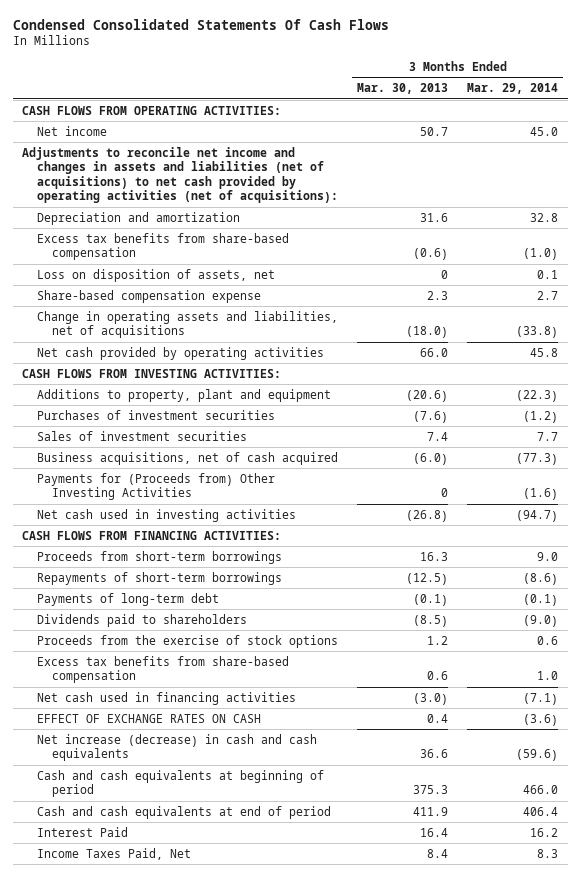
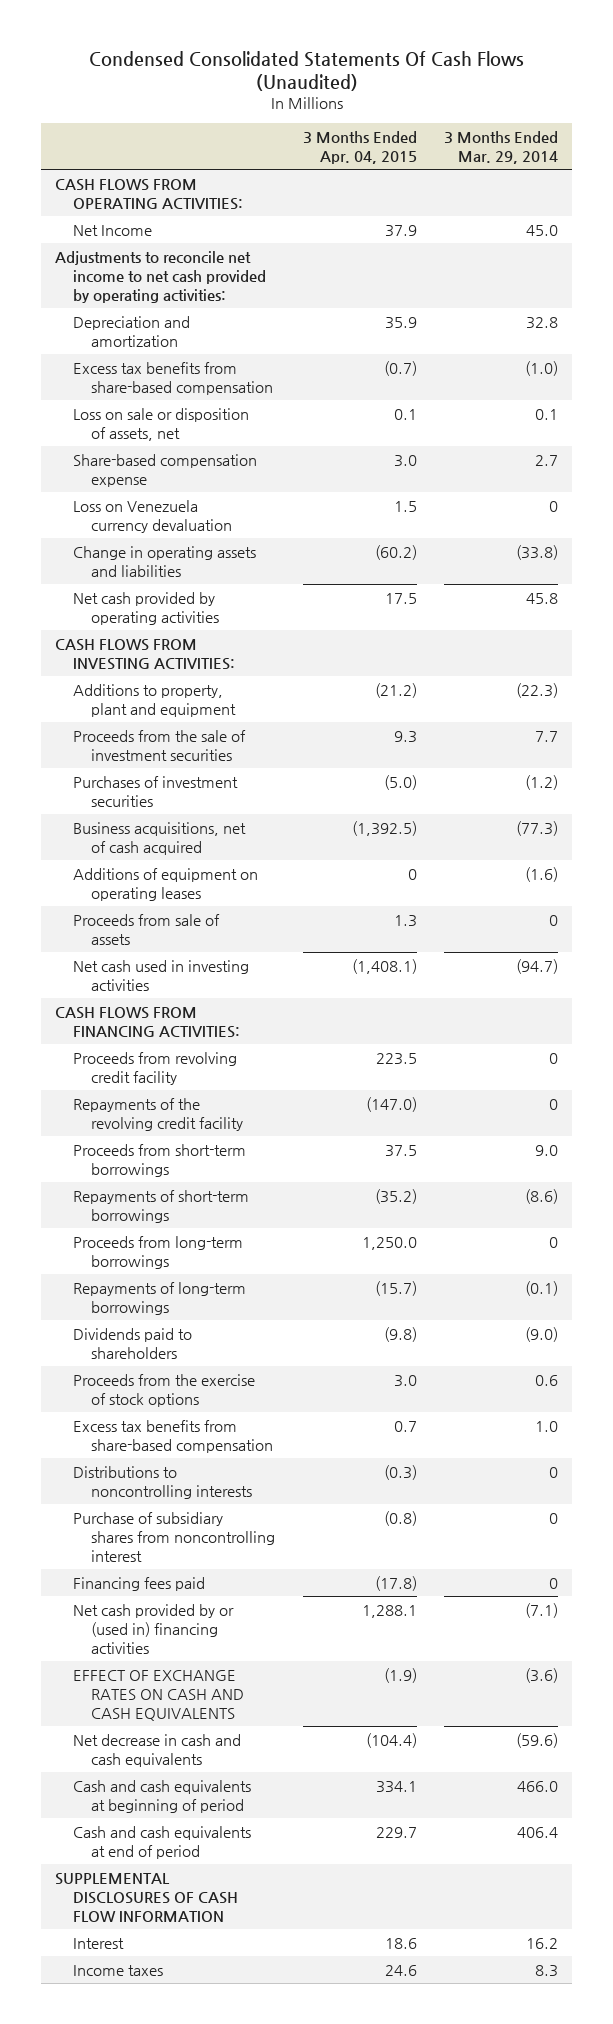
- Condensed Consolidated Statements Of Cash Flows
+ Condensed Consolidated Statements Of Cash Flows (Unaudited)
- | 3 Months Ended Mar. 30, 2013 | 3 Months Ended Mar. 29, 2014
+ | 3 Months Ended Apr. 04, 2015 | 3 Months Ended Mar. 29, 2014
- Net income | 50.7 | 45.0
- Adjustments to reconcile net income and changes in assets and liabilities (net of acquisitions) to net cash provided by operating activities (net of acquisitions):
+ Net Income | 37.9 | 45.0
+ Adjustments to reconcile net income to net cash provided by operating activities:
- Loss on disposition of assets, net | 0 | 0.1
+ Loss on sale or disposition of assets, net | 0.1 | 0.1
- Change in operating assets and liabilities, net of acquisitions | (18.0) | (33.8)
+ Loss on Venezuela currency devaluation | 1.5 | 0
+ Change in operating assets and liabilities | (60.2) | (33.8)
+ Proceeds from the sale of investment securities | 9.3 | 7.7
- Sales of investment securities | 7.4 | 7.7
- Payments for (Proceeds from) Other Investing Activities | 0 | (1.6)
+ Additions of equipment on operating leases | 0 | (1.6)
+ Proceeds from sale of assets | 1.3 | 0
+ Proceeds from revolving credit facility | 223.5 | 0
+ Repayments of the revolving credit facility | (147.0) | 0
- Payments of long-term debt | (0.1) | (0.1)
+ Proceeds from long-term borrowings | 1,250.0 | 0
+ Repayments of long-term borrowings | (15.7) | (0.1)
- Net cash used in financing activities | (3.0) | (7.1)
- EFFECT OF EXCHANGE RATES ON CASH | 0.4 | (3.6)
- Net increase (decrease) in cash and cash equivalents | 36.6 | (59.6)
+ Distributions to noncontrolling interests | (0.3) | 0
+ Purchase of subsidiary shares from noncontrolling interest | (0.8) | 0
+ Financing fees paid | (17.8) | 0
+ Net cash provided by or (used in) financing activities | 1,288.1 | (7.1)
+ EFFECT OF EXCHANGE RATES ON CASH AND CASH EQUIVALENTS | (1.9) | (3.6)
+ Net decrease in cash and cash equivalents | (104.4) | (59.6)
- Interest Paid | 16.4 | 16.2
- Income Taxes Paid, Net | 8.4 | 8.3
+ SUPPLEMENTAL DISCLOSURES OF CASH FLOW INFORMATION
+ Interest | 18.6 | 16.2
+ Income taxes | 24.6 | 8.3

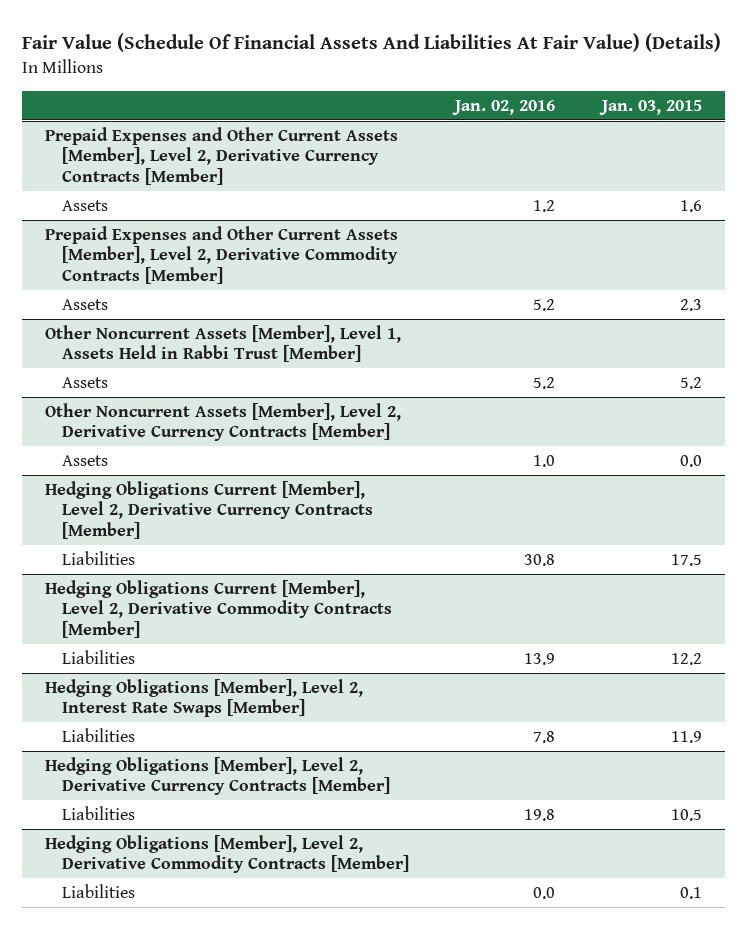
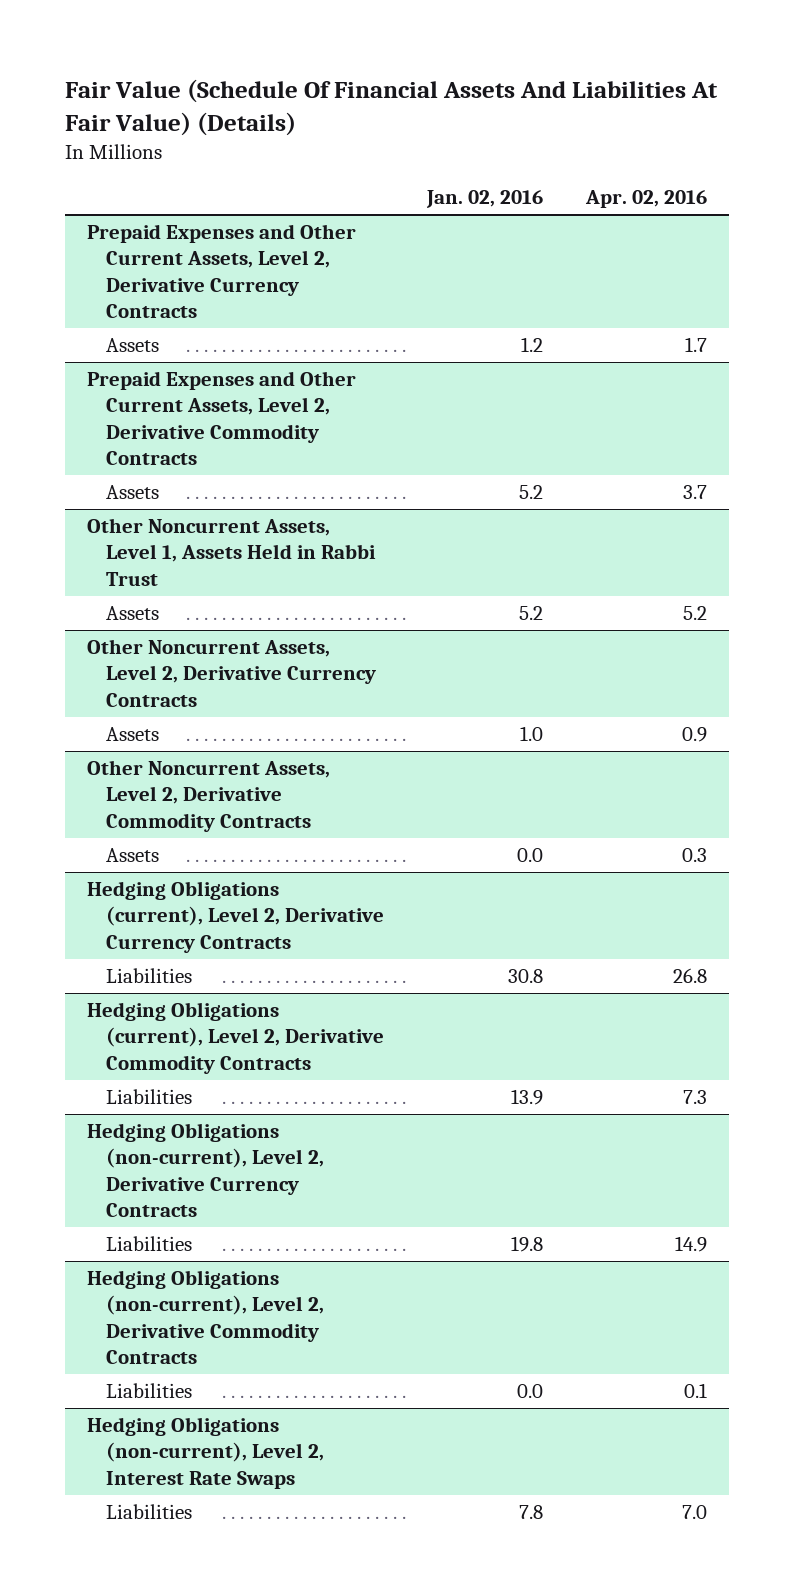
- | Jan. 02, 2016 | Jan. 03, 2015
+ | Jan. 02, 2016 | Apr. 02, 2016
- Prepaid Expenses and Other Current Assets [Member], Level 2, Derivative Currency Contracts [Member]
+ Prepaid Expenses and Other Current Assets, Level 2, Derivative Currency Contracts
- Prepaid Expenses and Other Current Assets [Member], Level 2, Derivative Commodity Contracts [Member]
+ Prepaid Expenses and Other Current Assets, Level 2, Derivative Commodity Contracts
- Other Noncurrent Assets [Member], Level 1, Assets Held in Rabbi Trust [Member]
+ Other Noncurrent Assets, Level 1, Assets Held in Rabbi Trust
- Other Noncurrent Assets [Member], Level 2, Derivative Currency Contracts [Member]
+ Other Noncurrent Assets, Level 2, Derivative Currency Contracts
- Hedging Obligations Current [Member], Level 2, Derivative Currency Contracts [Member]
+ Other Noncurrent Assets, Level 2, Derivative Commodity Contracts
+ Assets | 0.0 | 0.3
+ Hedging Obligations (current), Level 2, Derivative Currency Contracts
- Hedging Obligations Current [Member], Level 2, Derivative Commodity Contracts [Member]
+ Hedging Obligations (current), Level 2, Derivative Commodity Contracts
- Hedging Obligations [Member], Level 2, Interest Rate Swaps [Member]
- Liabilities | 7.8 | 11.9
- Hedging Obligations [Member], Level 2, Derivative Currency Contracts [Member]
+ Hedging Obligations (non-current), Level 2, Derivative Currency Contracts
- Hedging Obligations [Member], Level 2, Derivative Commodity Contracts [Member]
+ Hedging Obligations (non-current), Level 2, Derivative Commodity Contracts
+ Hedging Obligations (non-current), Level 2, Interest Rate Swaps
+ Liabilities | 7.8 | 7.0

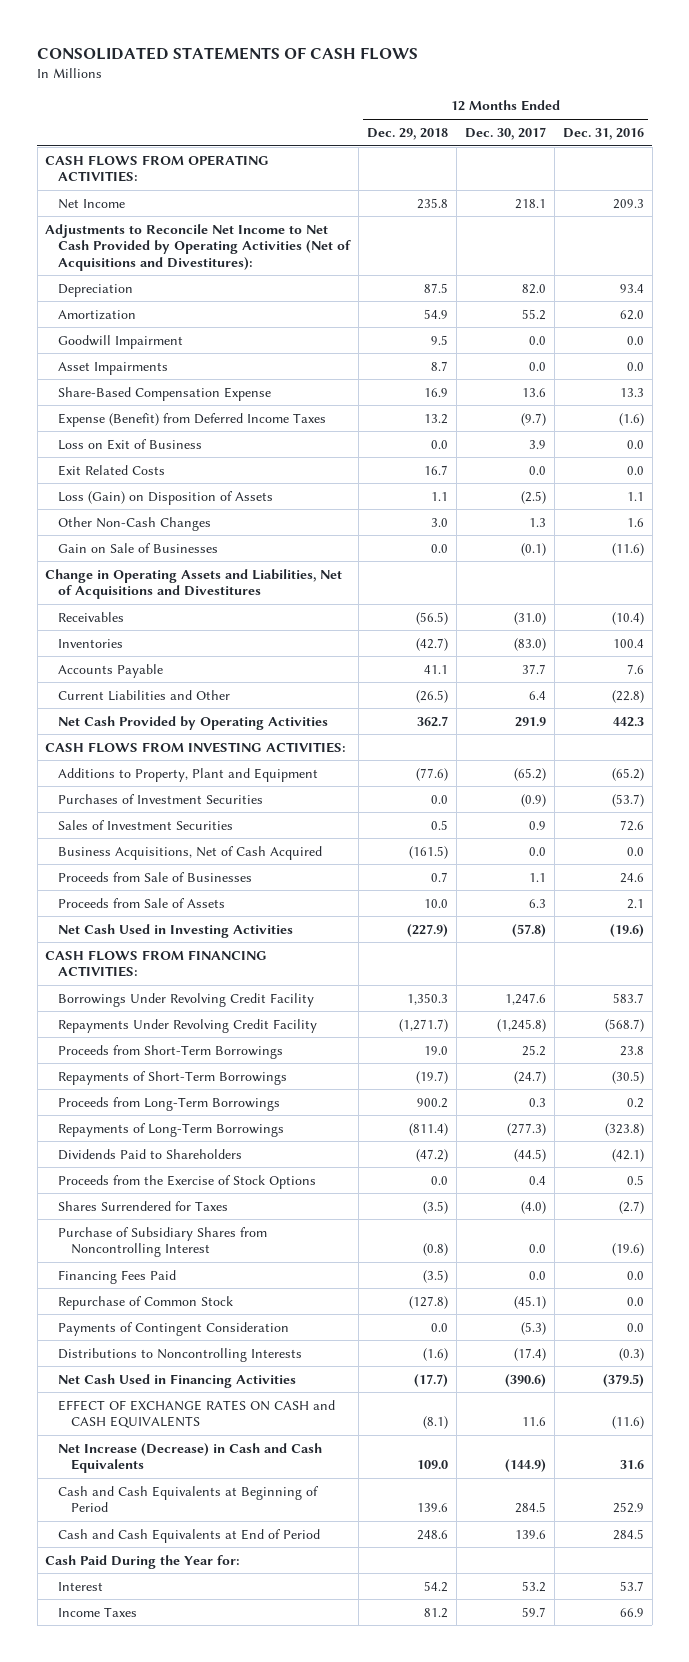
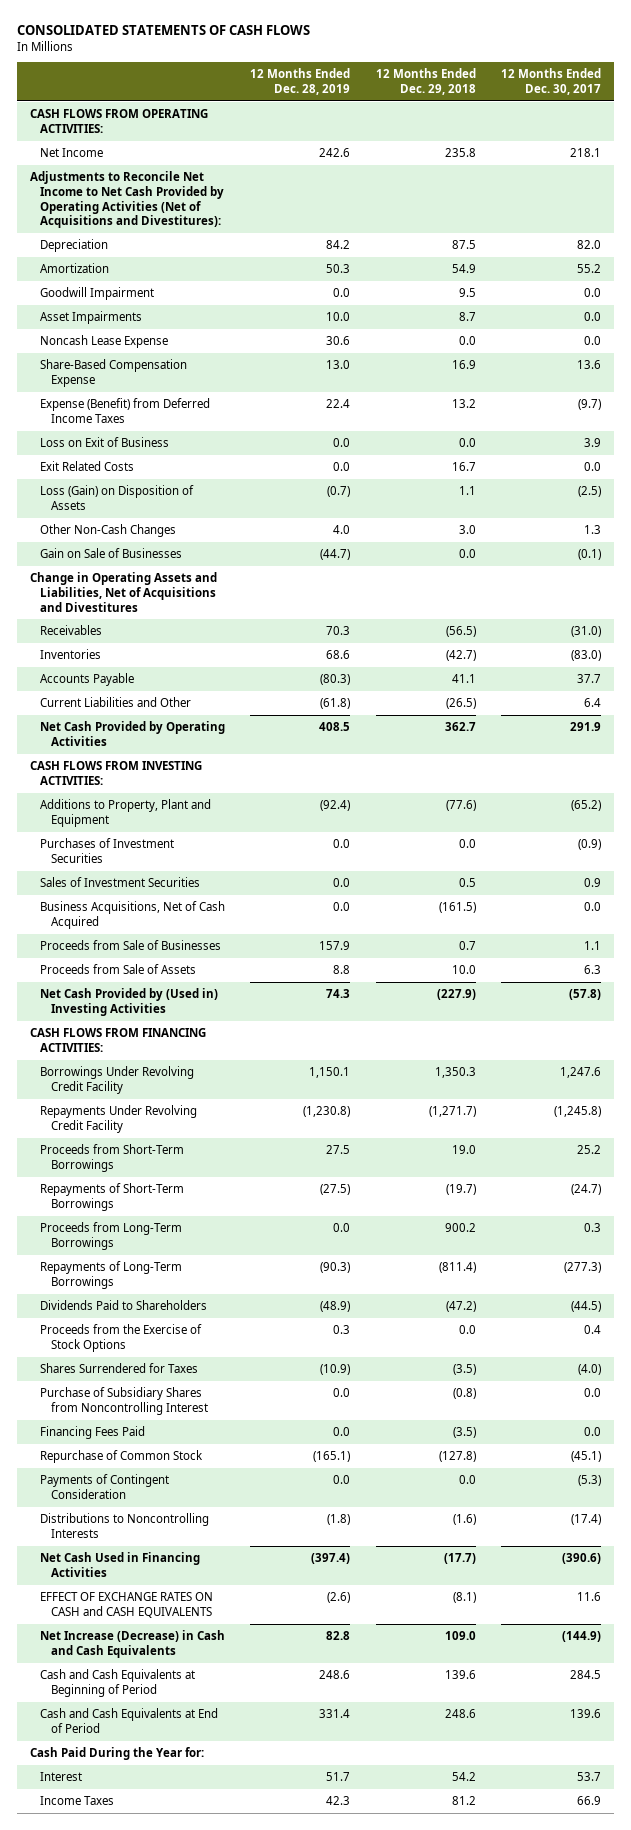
- | 12 Months Ended Dec. 29, 2018 | 12 Months Ended Dec. 30, 2017 | 12 Months Ended Dec. 31, 2016
+ | 12 Months Ended Dec. 28, 2019 | 12 Months Ended Dec. 29, 2018 | 12 Months Ended Dec. 30, 2017
+ Noncash Lease Expense | 30.6 | 0.0 | 0.0
- Net Cash Used in Investing Activities | (227.9) | (57.8) | (19.6)
+ Net Cash Provided by (Used in) Investing Activities | 74.3 | (227.9) | (57.8)
- Interest | 54.2 | 53.2 | 53.7
- Income Taxes | 81.2 | 59.7 | 66.9
+ Interest | 51.7 | 54.2 | 53.7
+ Income Taxes | 42.3 | 81.2 | 66.9

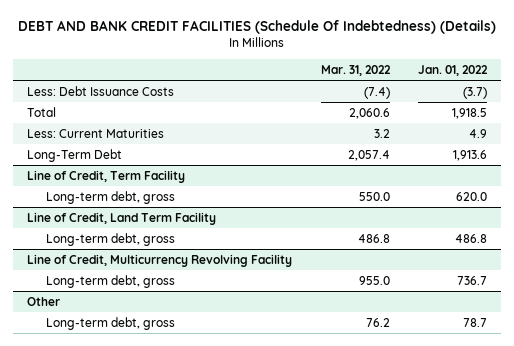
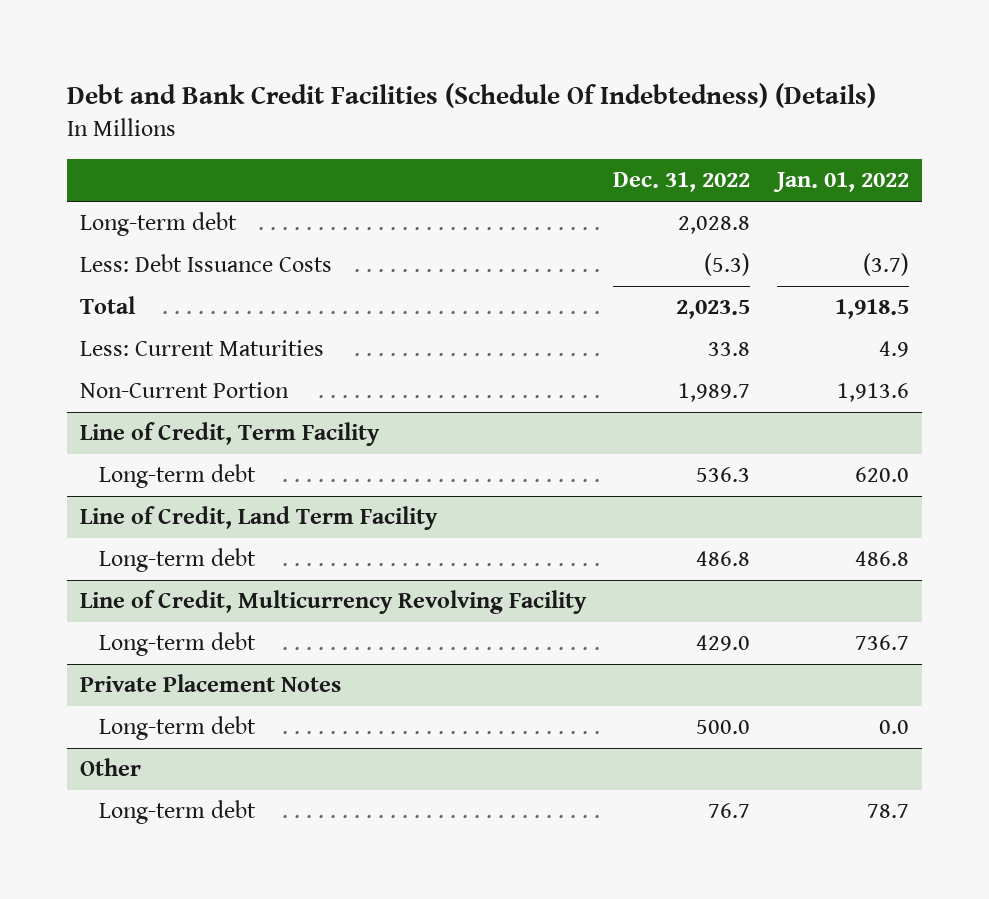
- DEBT AND BANK CREDIT FACILITIES (Schedule Of Indebtedness) (Details)
+ Debt and Bank Credit Facilities (Schedule Of Indebtedness) (Details)
- | Mar. 31, 2022 | Jan. 01, 2022
+ | Dec. 31, 2022 | Jan. 01, 2022
+ Long-term debt | 2,028.8 |
- Long-Term Debt | 2,057.4 | 1,913.6
+ Non-Current Portion | 1,989.7 | 1,913.6
@ Line of Credit, Term Facility
- Long-term debt, gross | 550.0 | 620.0
+ Long-term debt | 536.3 | 620.0
@ Line of Credit, Land Term Facility
- Long-term debt, gross | 486.8 | 486.8
+ Long-term debt | 486.8 | 486.8
@ Line of Credit, Multicurrency Revolving Facility
- Long-term debt, gross | 955.0 | 736.7
+ Long-term debt | 429.0 | 736.7
+ Private Placement Notes
+ Long-term debt | 500.0 | 0.0
@ Other
- Long-term debt, gross | 76.2 | 78.7
+ Long-term debt | 76.7 | 78.7

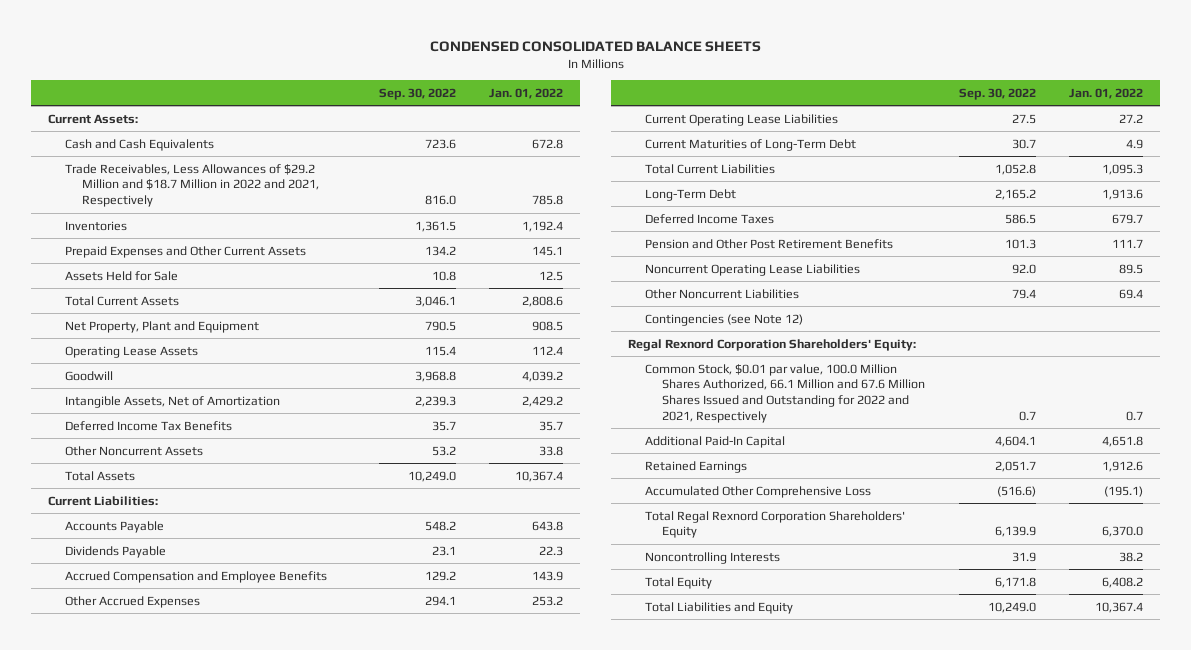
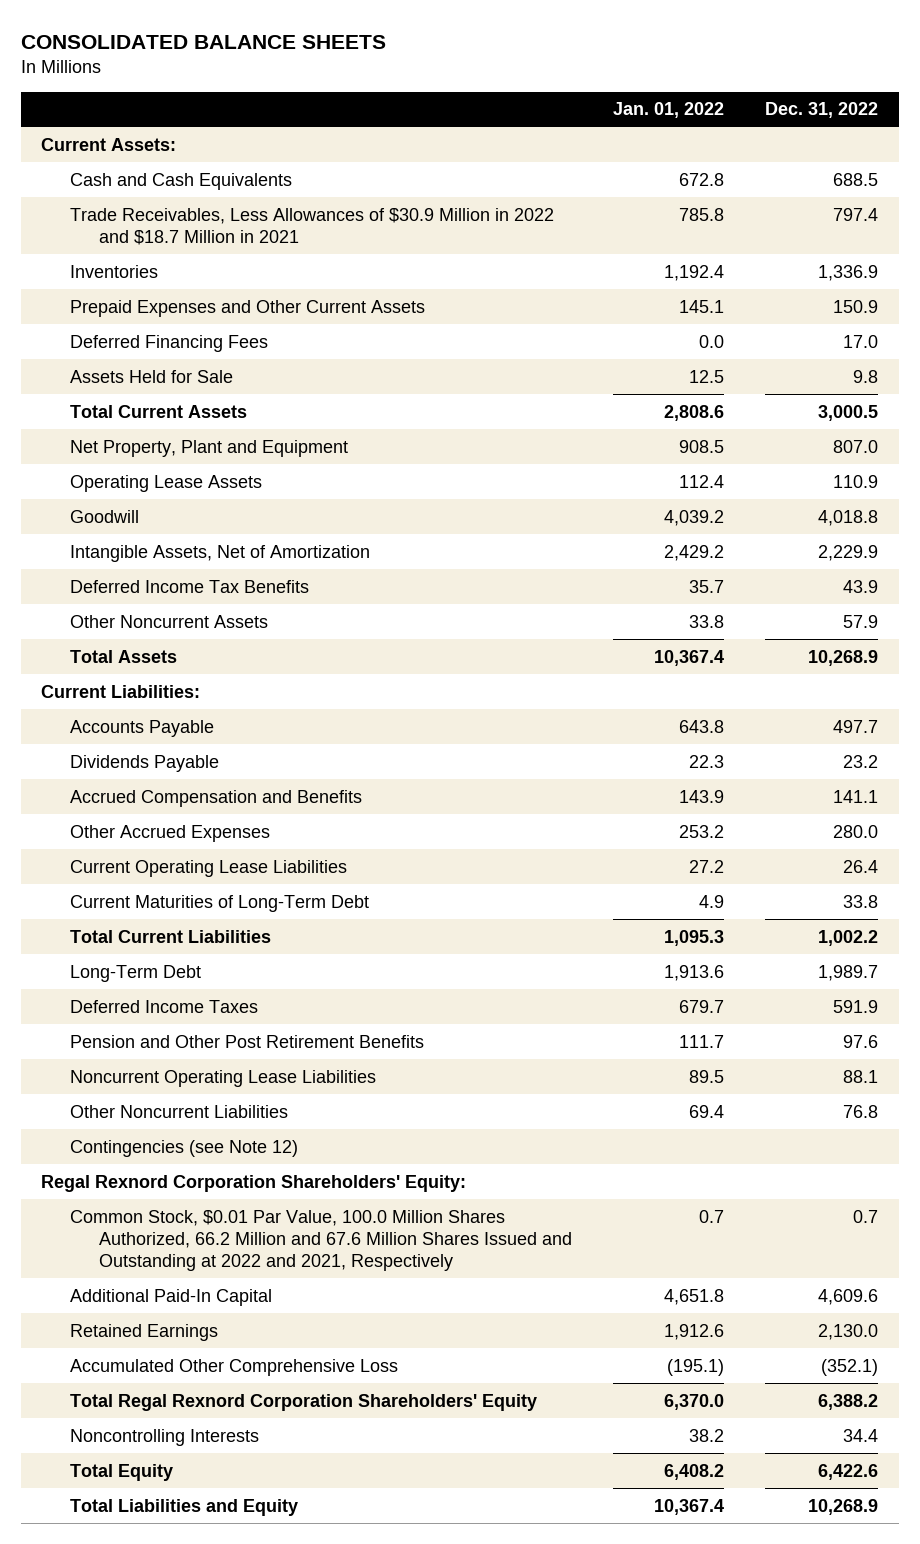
- CONDENSED CONSOLIDATED BALANCE SHEETS
+ CONSOLIDATED BALANCE SHEETS
- | Sep. 30, 2022 | Jan. 01, 2022
+ | Jan. 01, 2022 | Dec. 31, 2022
- Trade Receivables, Less Allowances of $29.2 Million and $18.7 Million in 2022 and 2021, Respectively | 816.0 | 785.8
+ Trade Receivables, Less Allowances of $30.9 Million in 2022 and $18.7 Million in 2021 | 785.8 | 797.4
+ Deferred Financing Fees | 0.0 | 17.0
- Accrued Compensation and Employee Benefits | 129.2 | 143.9
+ Accrued Compensation and Benefits | 143.9 | 141.1
- Common Stock, $0.01 par value, 100.0 Million Shares Authorized, 66.1 Million and 67.6 Million Shares Issued and Outstanding for 2022 and 2021, Respectively | 0.7 | 0.7
+ Common Stock, $0.01 Par Value, 100.0 Million Shares Authorized, 66.2 Million and 67.6 Million Shares Issued and Outstanding at 2022 and 2021, Respectively | 0.7 | 0.7

